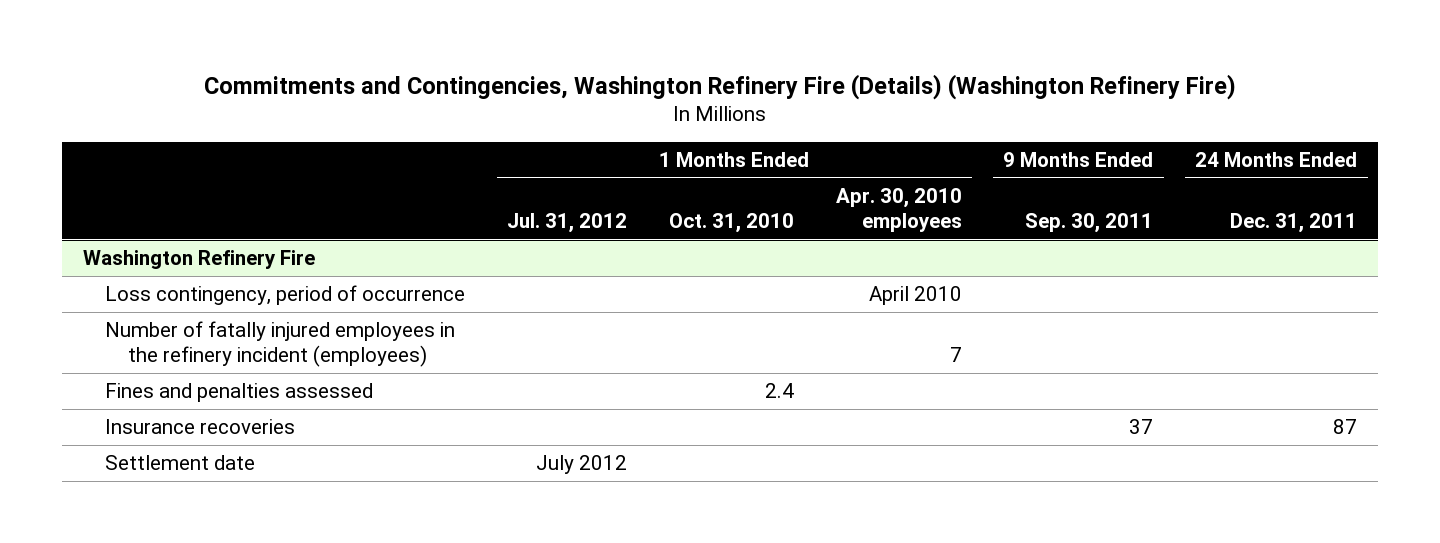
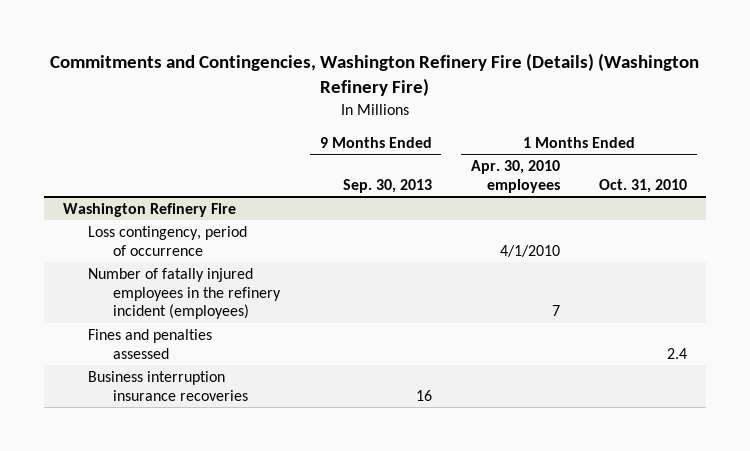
- | 1 Months Ended Jul. 31, 2012 | 1 Months Ended Oct. 31, 2010 | 1 Months Ended Apr. 30, 2010 employees | 9 Months Ended Sep. 30, 2011 | 24 Months Ended Dec. 31, 2011
+ | 9 Months Ended Sep. 30, 2013 | 1 Months Ended Apr. 30, 2010 employees | 1 Months Ended Oct. 31, 2010
@ Washington Refinery Fire
- Loss contingency, period of occurrence | | | April 2010 | |
+ Loss contingency, period of occurrence | | 4/1/2010 |
- Insurance recoveries | | | | 37 | 87
- Settlement date | July 2012 | | | |
+ Business interruption insurance recoveries | 16 | |

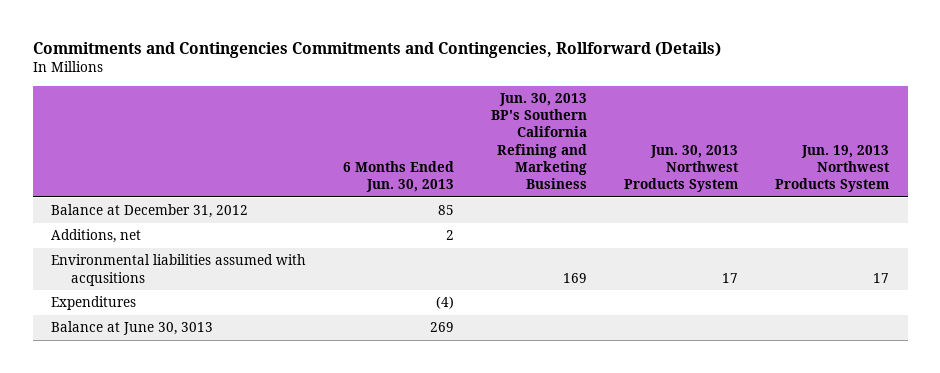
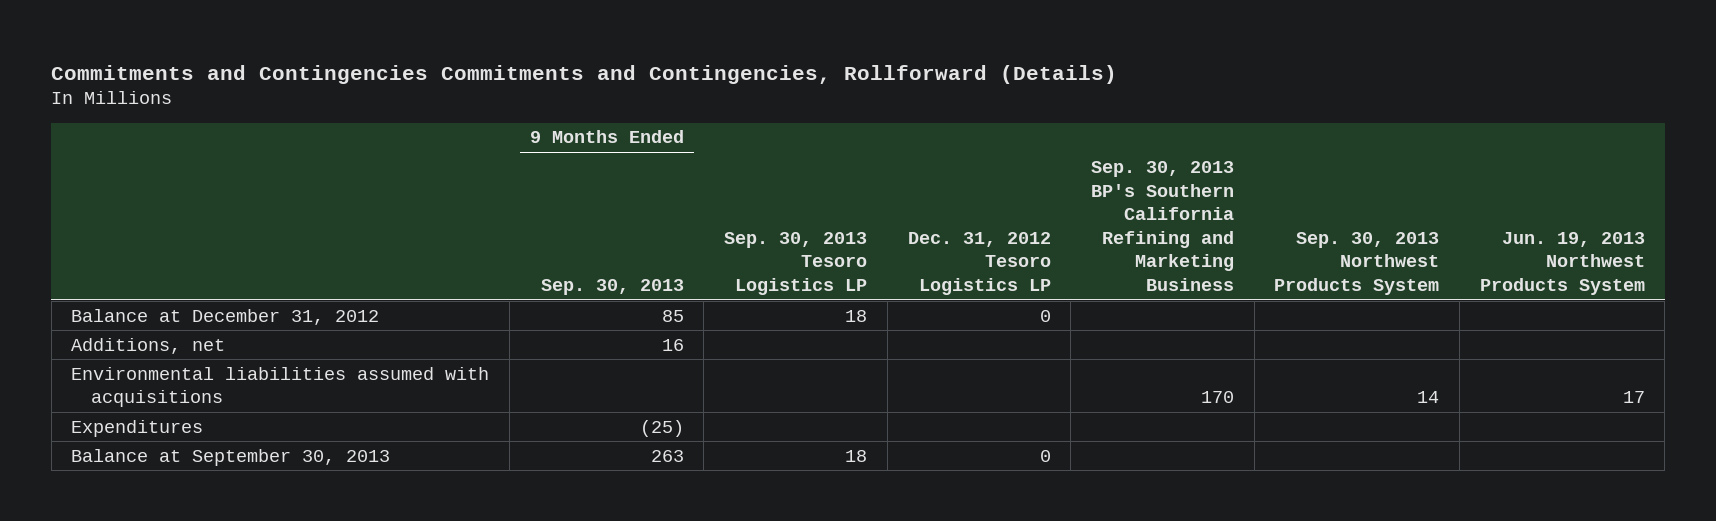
- | 6 Months Ended Jun. 30, 2013 | Jun. 30, 2013 BP's Southern California Refining and Marketing Business | Jun. 30, 2013 Northwest Products System | Jun. 19, 2013 Northwest Products System
+ | 9 Months Ended Sep. 30, 2013 | Sep. 30, 2013 Tesoro Logistics LP | Dec. 31, 2012 Tesoro Logistics LP | Sep. 30, 2013 BP's Southern California Refining and Marketing Business | Sep. 30, 2013 Northwest Products System | Jun. 19, 2013 Northwest Products System
- Environmental liabilities assumed with acqusitions | | 169 | 17 | 17
+ Environmental liabilities assumed with acquisitions | | | | 170 | 14 | 17
- Balance at June 30, 3013 | 269 | | |
+ Balance at September 30, 2013 | 263 | 18 | 0 | | |

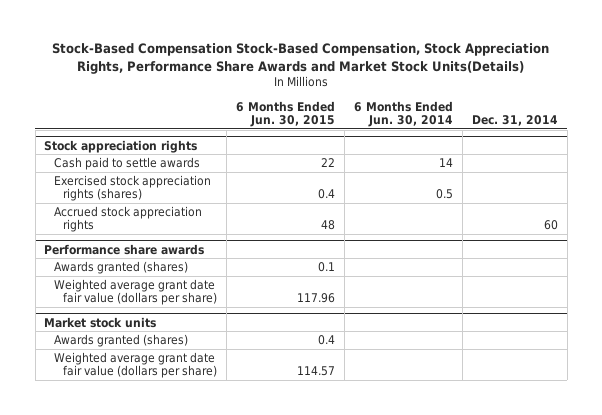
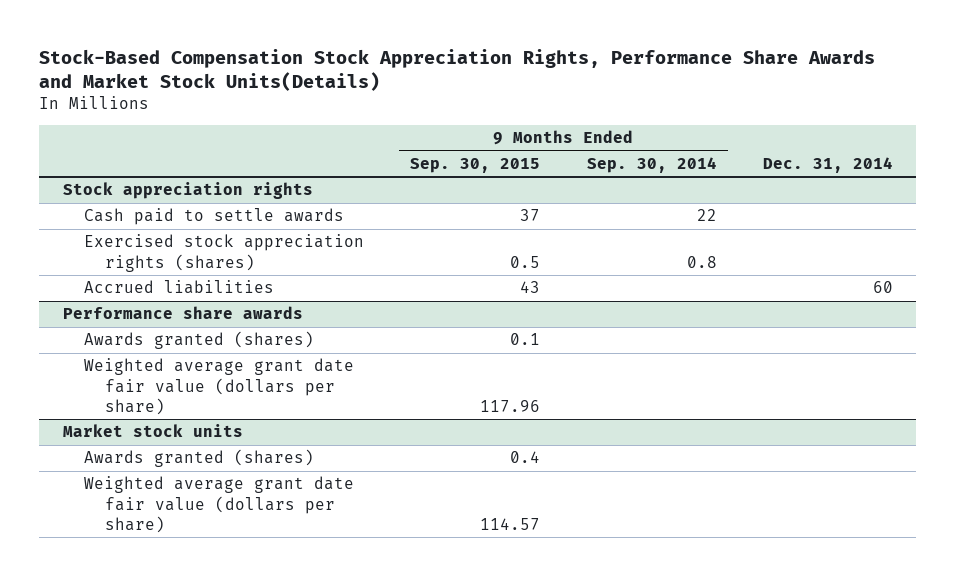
- Stock-Based Compensation Stock-Based Compensation, Stock Appreciation Rights, Performance Share Awards and Market Stock Units(Details)
+ Stock-Based Compensation Stock Appreciation Rights, Performance Share Awards and Market Stock Units(Details)
- | 6 Months Ended Jun. 30, 2015 | 6 Months Ended Jun. 30, 2014 | Dec. 31, 2014
+ | 9 Months Ended Sep. 30, 2015 | 9 Months Ended Sep. 30, 2014 | Dec. 31, 2014
@ Stock appreciation rights
- Accrued stock appreciation rights | 48 | | 60
+ Accrued liabilities | 43 | | 60

